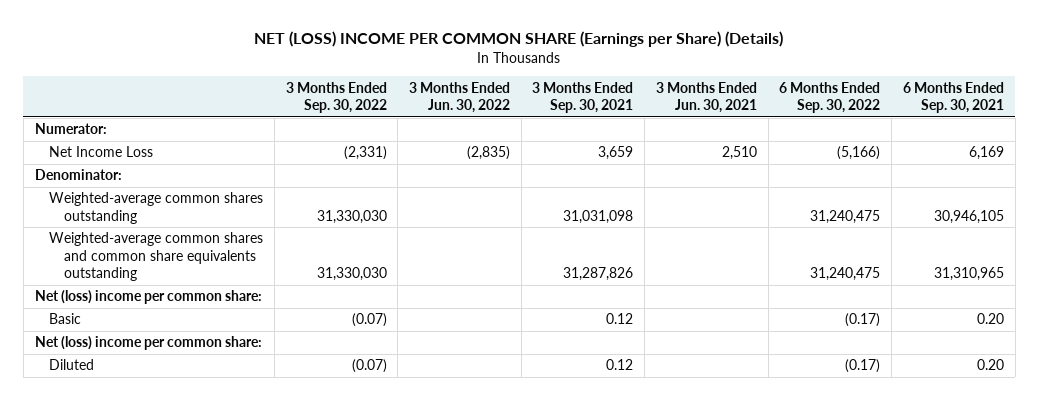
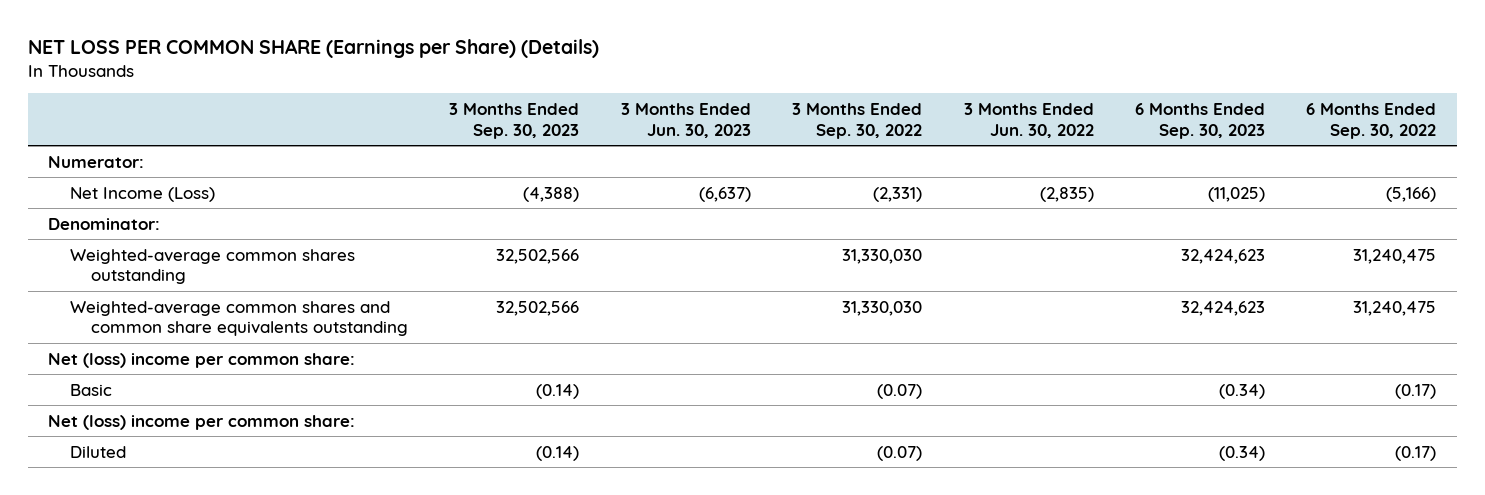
- NET (LOSS) INCOME PER COMMON SHARE (Earnings per Share) (Details)
+ NET LOSS PER COMMON SHARE (Earnings per Share) (Details)
- | 3 Months Ended Sep. 30, 2022 | 3 Months Ended Jun. 30, 2022 | 3 Months Ended Sep. 30, 2021 | 3 Months Ended Jun. 30, 2021 | 6 Months Ended Sep. 30, 2022 | 6 Months Ended Sep. 30, 2021
+ | 3 Months Ended Sep. 30, 2023 | 3 Months Ended Jun. 30, 2023 | 3 Months Ended Sep. 30, 2022 | 3 Months Ended Jun. 30, 2022 | 6 Months Ended Sep. 30, 2023 | 6 Months Ended Sep. 30, 2022
- Net Income Loss | (2,331) | (2,835) | 3,659 | 2,510 | (5,166) | 6,169
+ Net Income (Loss) | (4,388) | (6,637) | (2,331) | (2,835) | (11,025) | (5,166)

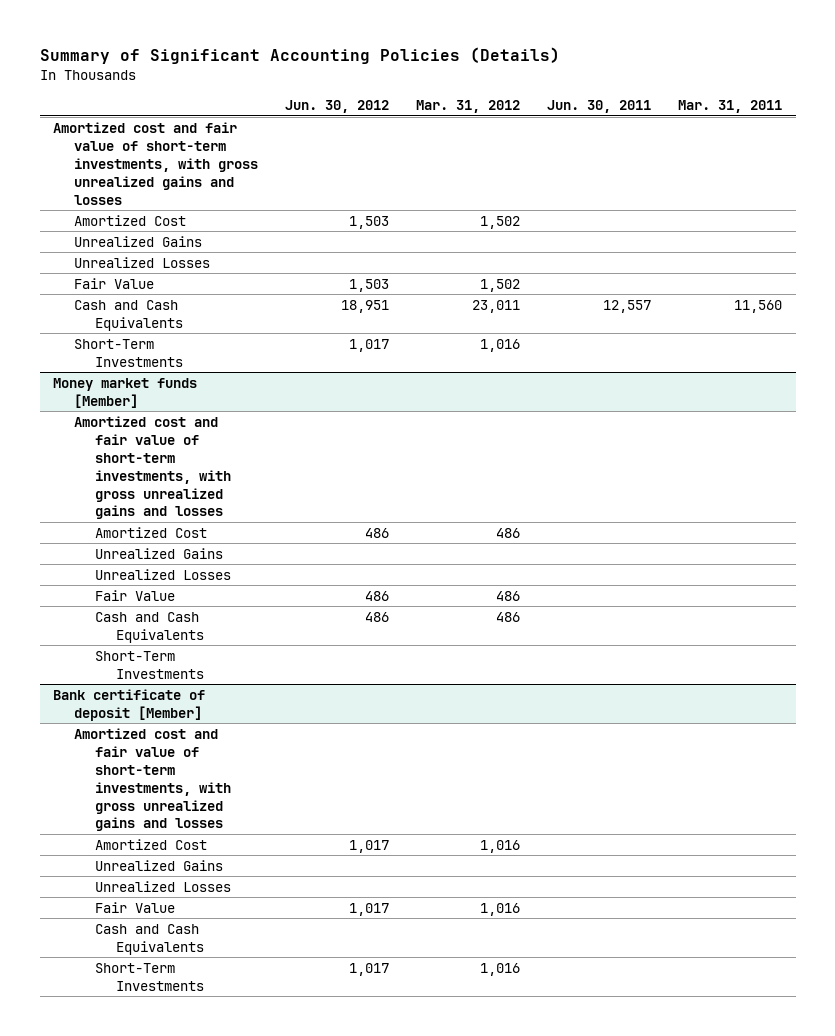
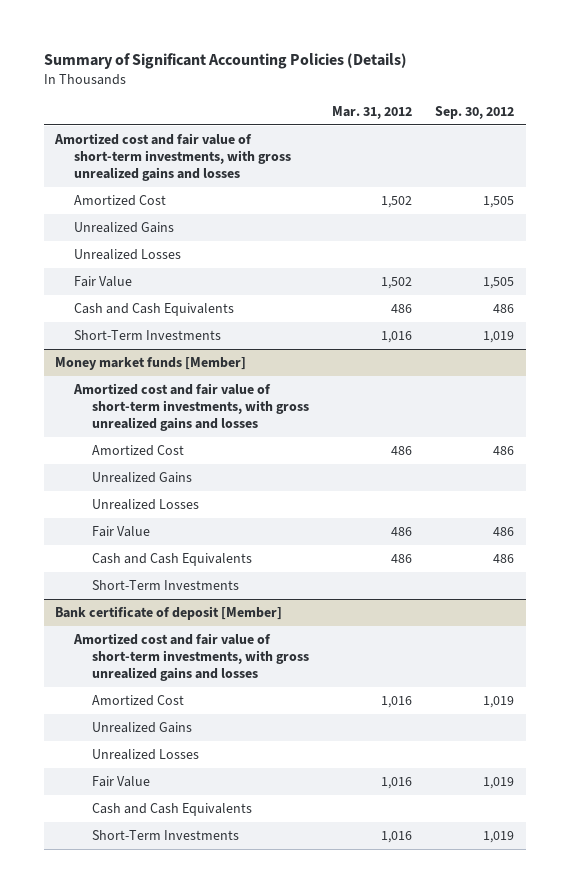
- | Jun. 30, 2012 | Mar. 31, 2012 | Jun. 30, 2011 | Mar. 31, 2011
+ | Mar. 31, 2012 | Sep. 30, 2012
- Cash and Cash Equivalents | 18,951 | 23,011 | 12,557 | 11,560
+ Cash and Cash Equivalents | 486 | 486

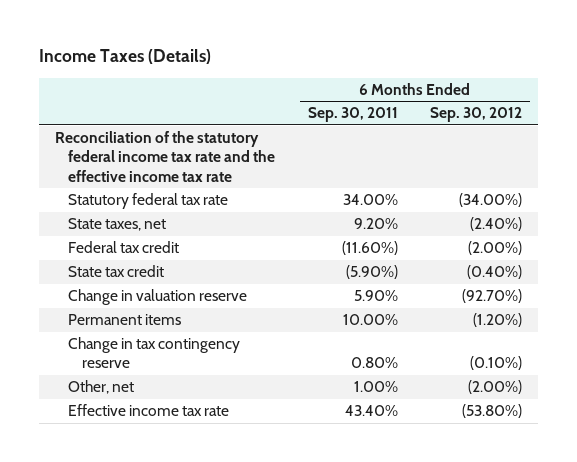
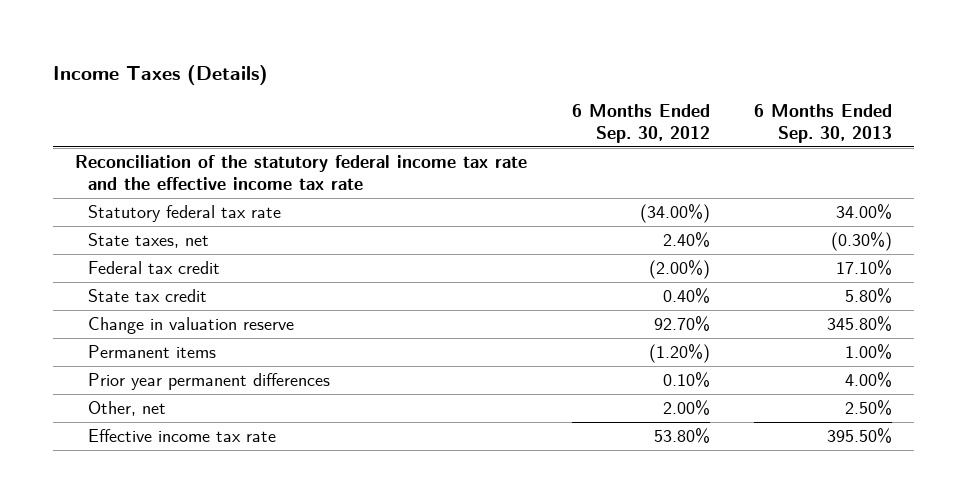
- | 6 Months Ended Sep. 30, 2011 | 6 Months Ended Sep. 30, 2012
+ | 6 Months Ended Sep. 30, 2012 | 6 Months Ended Sep. 30, 2013
- State taxes, net | 9.20% | (2.40%)
+ State taxes, net | 2.40% | (0.30%)
- State tax credit | (5.90%) | (0.40%)
- Change in valuation reserve | 5.90% | (92.70%)
+ State tax credit | 0.40% | 5.80%
+ Change in valuation reserve | 92.70% | 345.80%
- Change in tax contingency reserve | 0.80% | (0.10%)
- Other, net | 1.00% | (2.00%)
- Effective income tax rate | 43.40% | (53.80%)
+ Prior year permanent differences | 0.10% | 4.00%
+ Other, net | 2.00% | 2.50%
+ Effective income tax rate | 53.80% | 395.50%

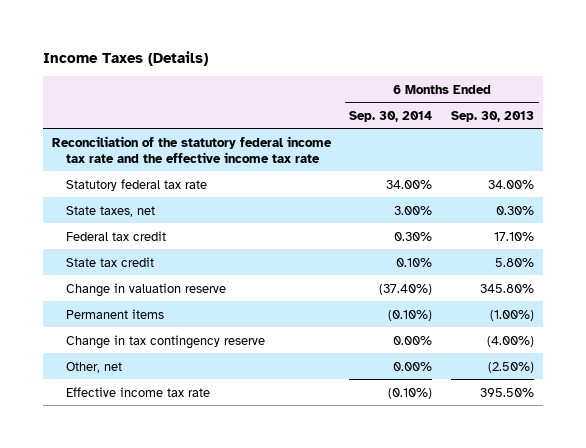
- | 6 Months Ended Sep. 30, 2012 | 6 Months Ended Sep. 30, 2013
+ | 6 Months Ended Sep. 30, 2014 | 6 Months Ended Sep. 30, 2013
- State taxes, net | 2.40% | (0.30%)
+ State taxes, net | 3.00% | 0.30%
- Permanent items | (1.20%) | 1.00%
- Prior year permanent differences | 0.10% | 4.00%
- Other, net | 2.00% | 2.50%
+ Permanent items | (0.10%) | (1.00%)
+ Change in tax contingency reserve | 0.00% | (4.00%)
+ Other, net | 0.00% | (2.50%)

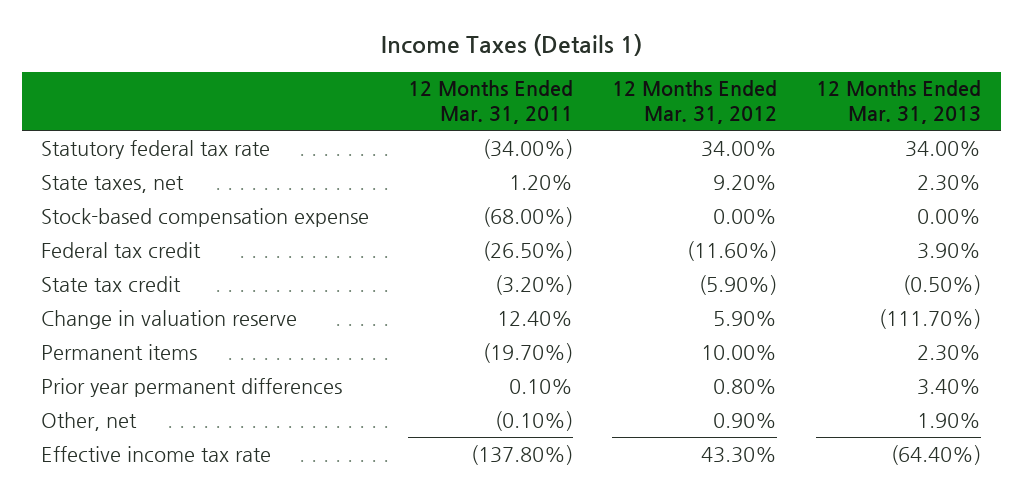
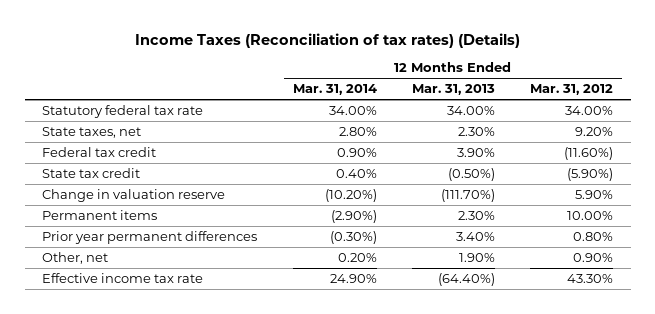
- Income Taxes (Details 1)
+ Income Taxes (Reconciliation of tax rates) (Details)
- | 12 Months Ended Mar. 31, 2011 | 12 Months Ended Mar. 31, 2012 | 12 Months Ended Mar. 31, 2013
+ | 12 Months Ended Mar. 31, 2014 | 12 Months Ended Mar. 31, 2013 | 12 Months Ended Mar. 31, 2012
- Stock-based compensation expense | (68.00%) | 0.00% | 0.00%

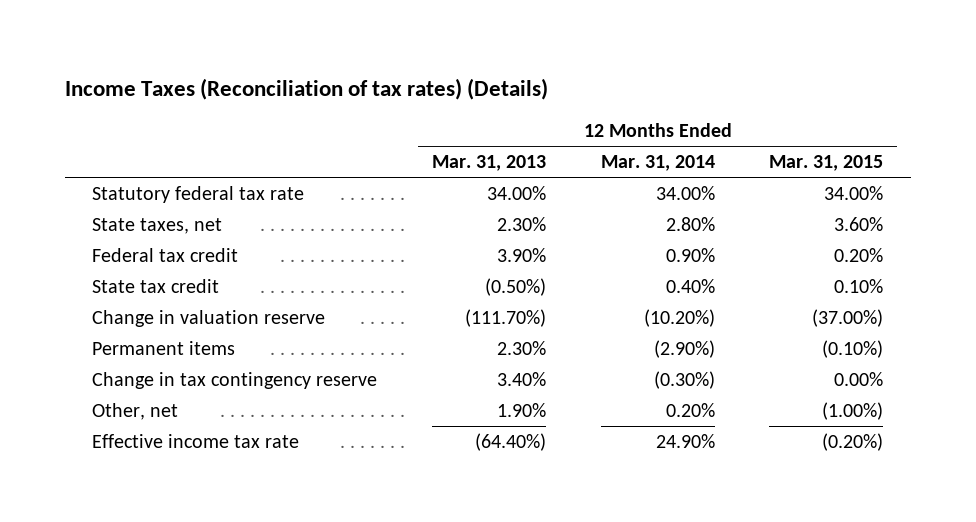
- | 12 Months Ended Mar. 31, 2014 | 12 Months Ended Mar. 31, 2013 | 12 Months Ended Mar. 31, 2012
+ | 12 Months Ended Mar. 31, 2013 | 12 Months Ended Mar. 31, 2014 | 12 Months Ended Mar. 31, 2015
- Prior year permanent differences | (0.30%) | 3.40% | 0.80%
+ Change in tax contingency reserve | 3.40% | (0.30%) | 0.00%

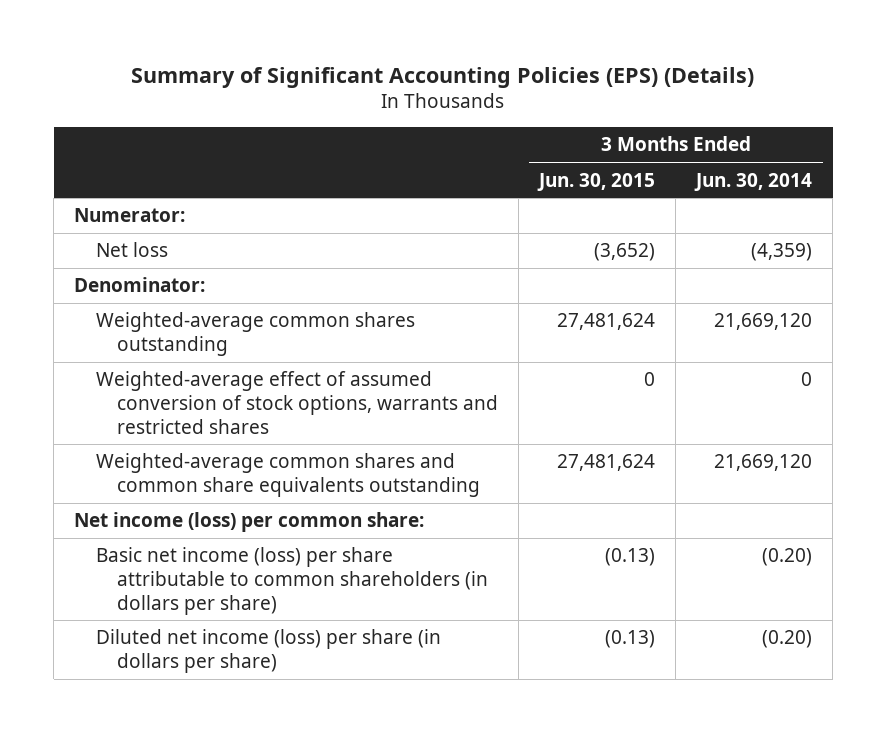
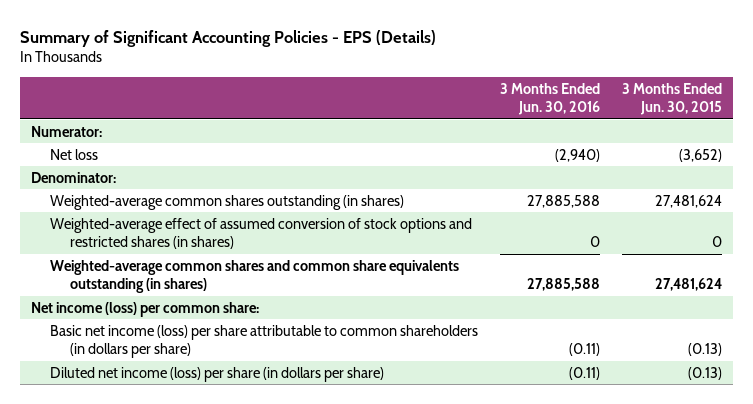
- Summary of Significant Accounting Policies (EPS) (Details)
+ Summary of Significant Accounting Policies - EPS (Details)
- | 3 Months Ended Jun. 30, 2015 | 3 Months Ended Jun. 30, 2014
+ | 3 Months Ended Jun. 30, 2016 | 3 Months Ended Jun. 30, 2015
- Weighted-average common shares outstanding | 27,481,624 | 21,669,120
- Weighted-average effect of assumed conversion of stock options, warrants and restricted shares | 0 | 0
- Weighted-average common shares and common share equivalents outstanding | 27,481,624 | 21,669,120
+ Weighted-average common shares outstanding (in shares) | 27,885,588 | 27,481,624
+ Weighted-average effect of assumed conversion of stock options and restricted shares (in shares) | 0 | 0
+ Weighted-average common shares and common share equivalents outstanding (in shares) | 27,885,588 | 27,481,624

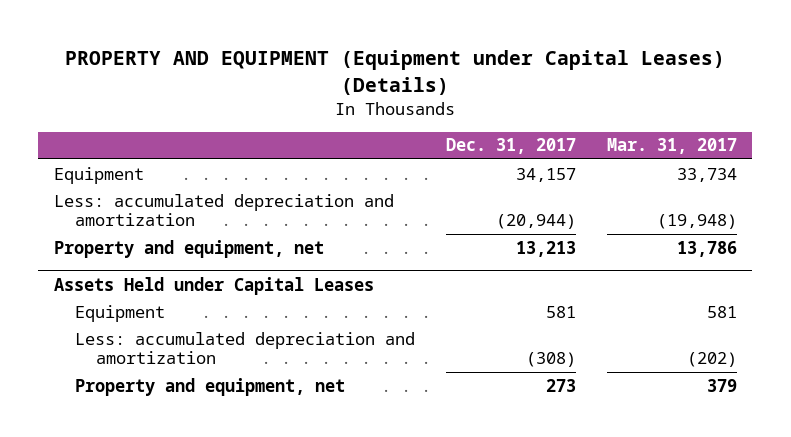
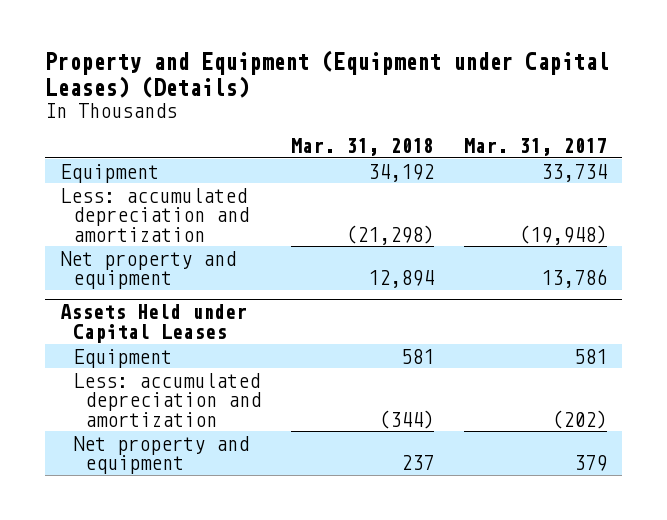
- PROPERTY AND EQUIPMENT (Equipment under Capital Leases) (Details)
+ Property and Equipment (Equipment under Capital Leases) (Details)
- | Dec. 31, 2017 | Mar. 31, 2017
+ | Mar. 31, 2018 | Mar. 31, 2017
- Property and equipment, net | 13,213 | 13,786
+ Net property and equipment | 12,894 | 13,786
@ Assets Held under Capital Leases
- Property and equipment, net | 273 | 379
+ Net property and equipment | 237 | 379

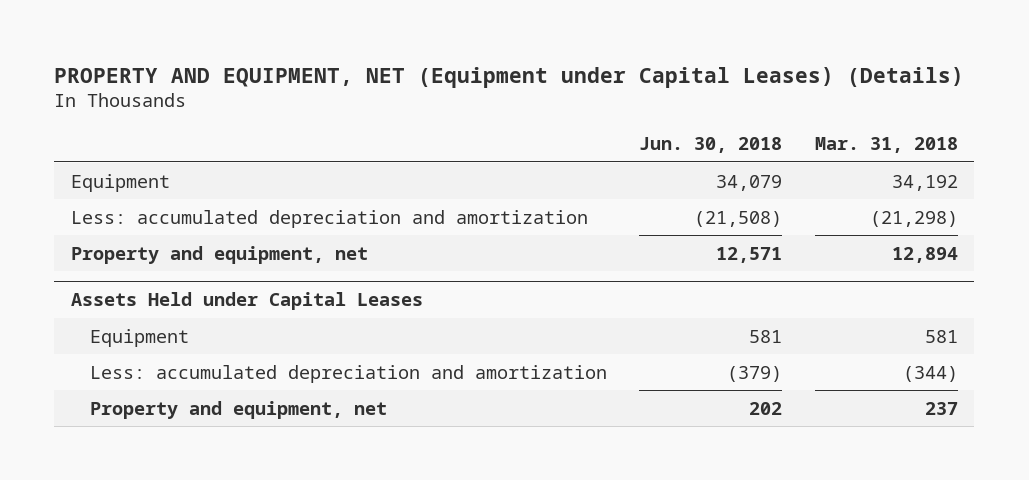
- Property and Equipment (Equipment under Capital Leases) (Details)
+ PROPERTY AND EQUIPMENT, NET (Equipment under Capital Leases) (Details)
- | Mar. 31, 2018 | Mar. 31, 2017
+ | Jun. 30, 2018 | Mar. 31, 2018
- Net property and equipment | 12,894 | 13,786
+ Property and equipment, net | 12,571 | 12,894
@ Assets Held under Capital Leases
- Net property and equipment | 237 | 379
+ Property and equipment, net | 202 | 237

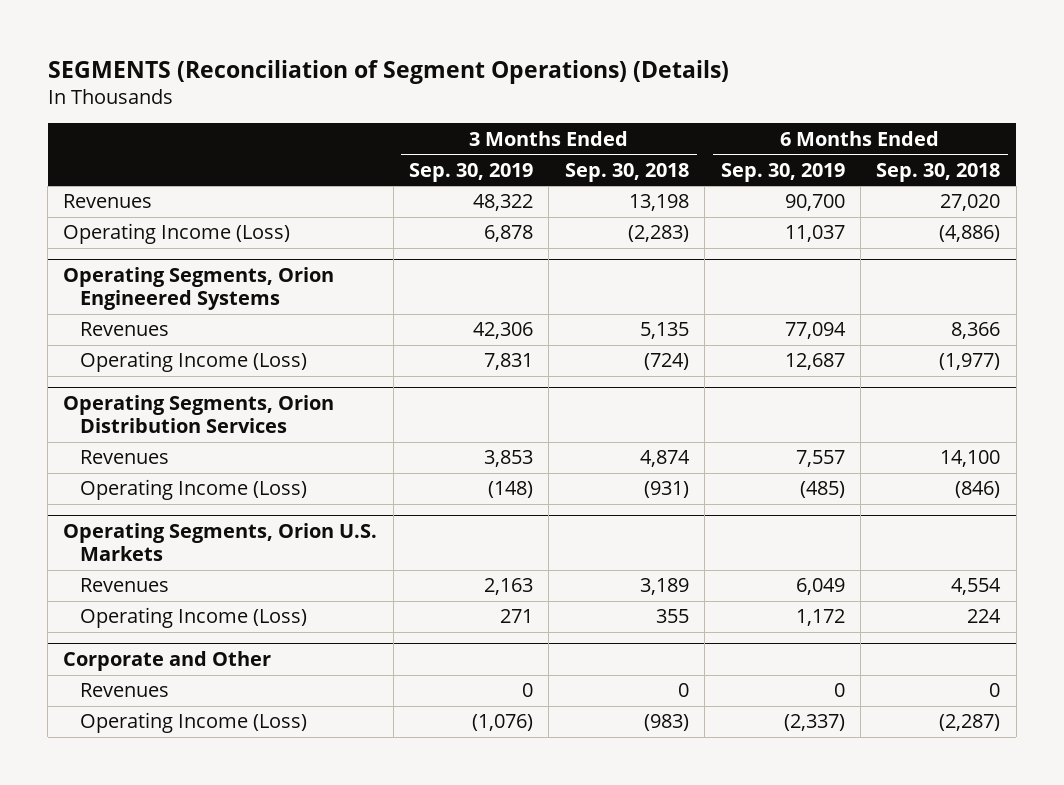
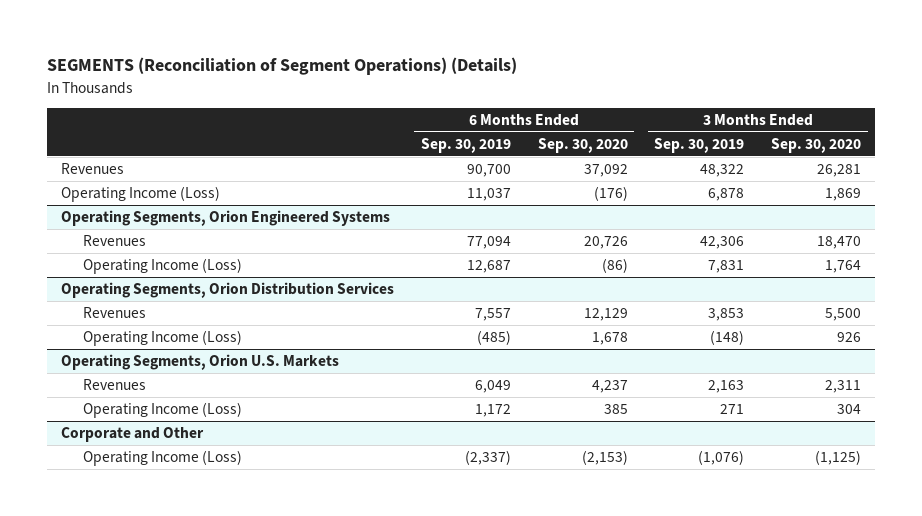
- | 3 Months Ended Sep. 30, 2019 | 3 Months Ended Sep. 30, 2018 | 6 Months Ended Sep. 30, 2019 | 6 Months Ended Sep. 30, 2018
+ | 6 Months Ended Sep. 30, 2019 | 6 Months Ended Sep. 30, 2020 | 3 Months Ended Sep. 30, 2019 | 3 Months Ended Sep. 30, 2020
@ Corporate and Other
- Revenues | 0 | 0 | 0 | 0

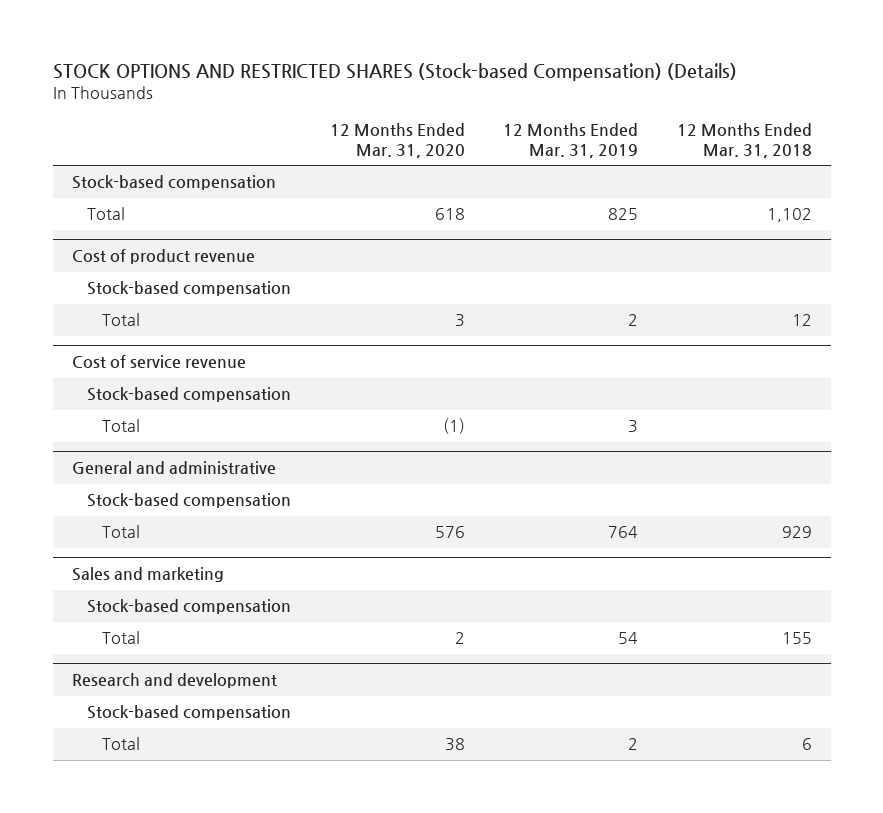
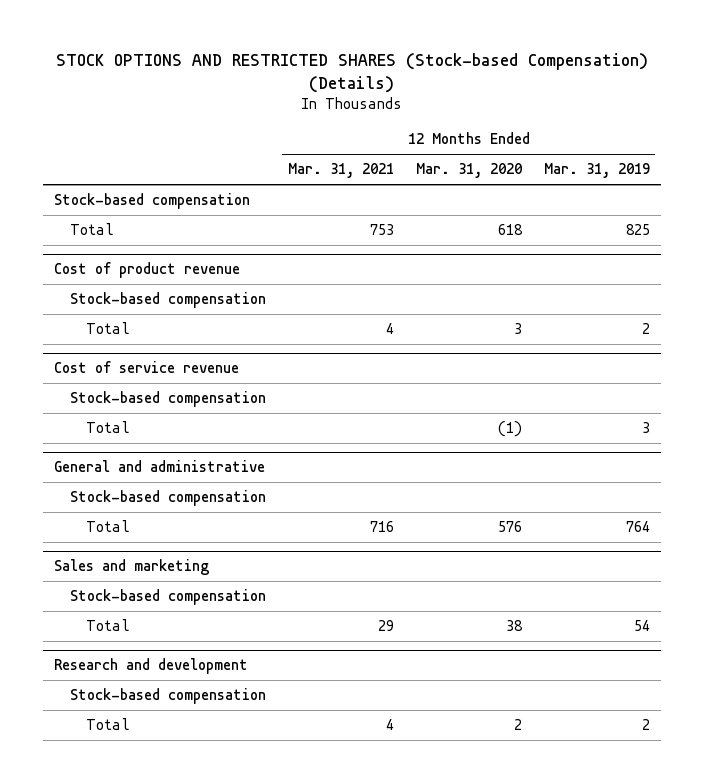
- | 12 Months Ended Mar. 31, 2020 | 12 Months Ended Mar. 31, 2019 | 12 Months Ended Mar. 31, 2018
+ | 12 Months Ended Mar. 31, 2021 | 12 Months Ended Mar. 31, 2020 | 12 Months Ended Mar. 31, 2019
@ Sales and marketing
- Total | 2 | 54 | 155
+ Total | 29 | 38 | 54
@ Research and development
- Total | 38 | 2 | 6
+ Total | 4 | 2 | 2

